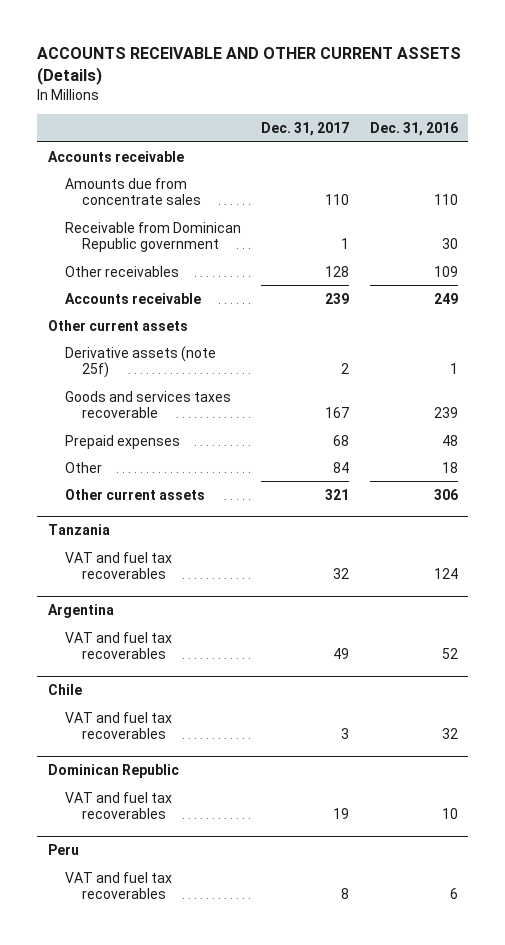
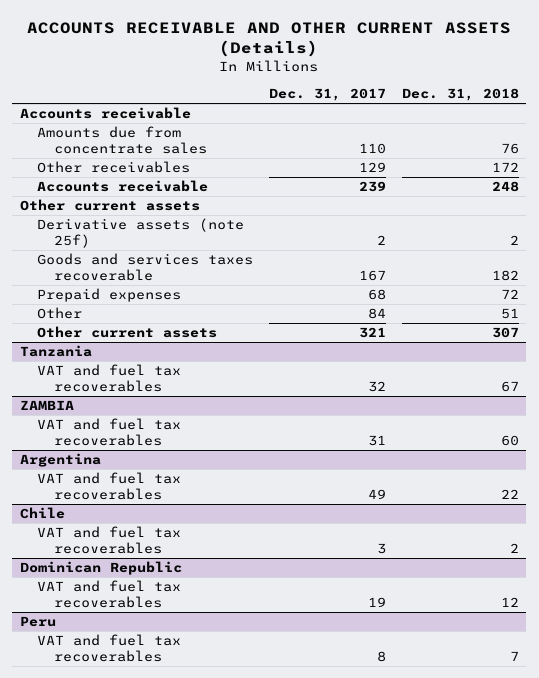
- | Dec. 31, 2017 | Dec. 31, 2016
+ | Dec. 31, 2017 | Dec. 31, 2018
- Receivable from Dominican Republic government | 1 | 30
- Other receivables | 128 | 109
+ Other receivables | 129 | 172
+ ZAMBIA
+ VAT and fuel tax recoverables | 31 | 60

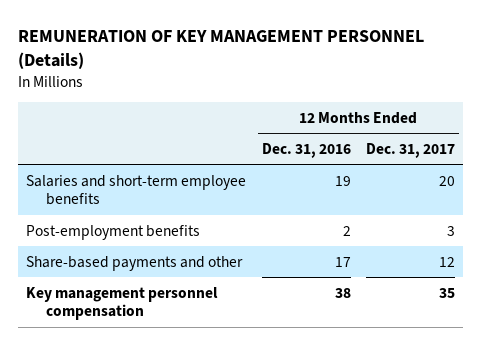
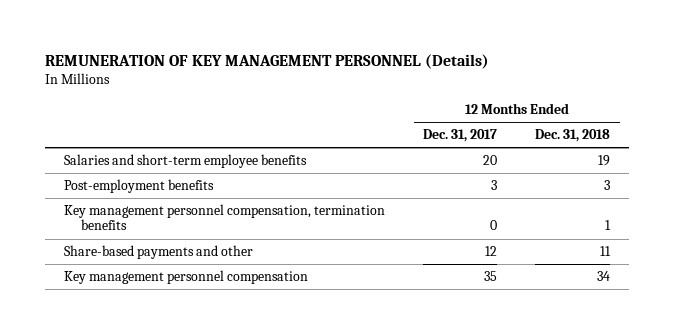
- | 12 Months Ended Dec. 31, 2016 | 12 Months Ended Dec. 31, 2017
+ | 12 Months Ended Dec. 31, 2017 | 12 Months Ended Dec. 31, 2018
+ Key management personnel compensation, termination benefits | 0 | 1

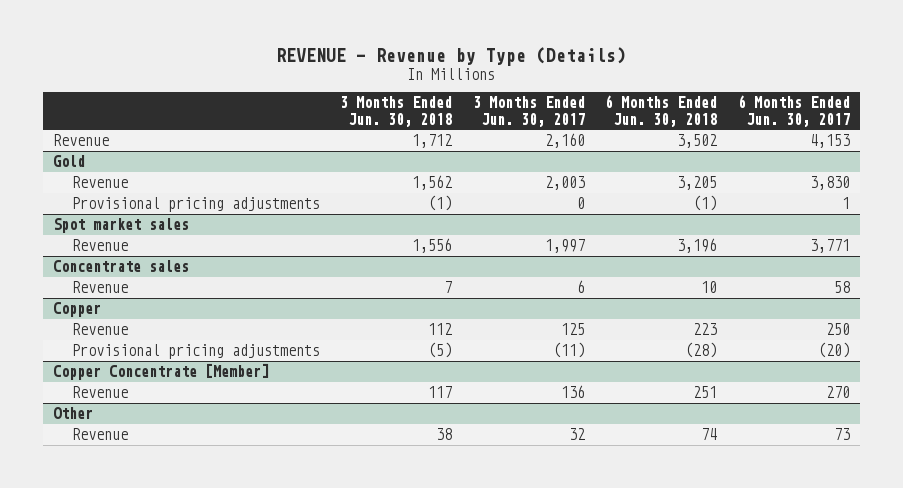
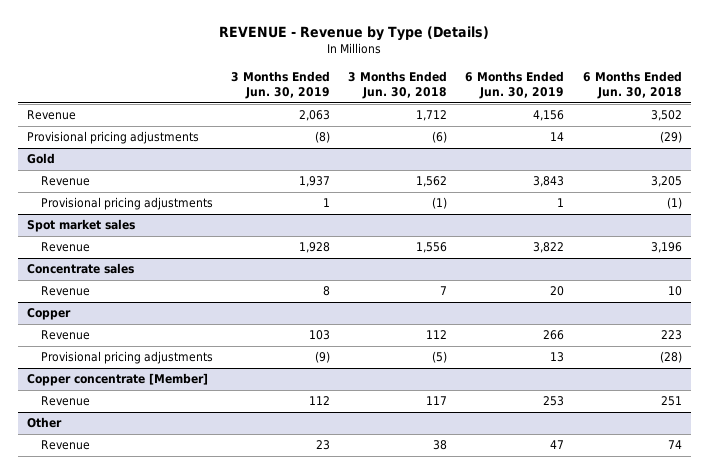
- | 3 Months Ended Jun. 30, 2018 | 3 Months Ended Jun. 30, 2017 | 6 Months Ended Jun. 30, 2018 | 6 Months Ended Jun. 30, 2017
+ | 3 Months Ended Jun. 30, 2019 | 3 Months Ended Jun. 30, 2018 | 6 Months Ended Jun. 30, 2019 | 6 Months Ended Jun. 30, 2018
+ Provisional pricing adjustments | (8) | (6) | 14 | (29)
- Copper Concentrate [Member]
+ Copper concentrate [Member]

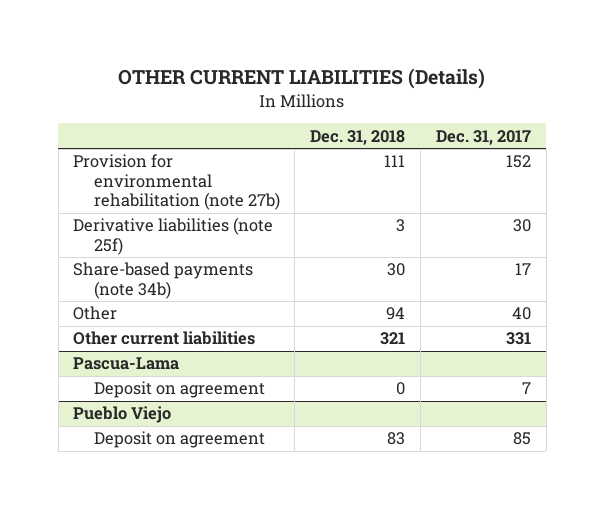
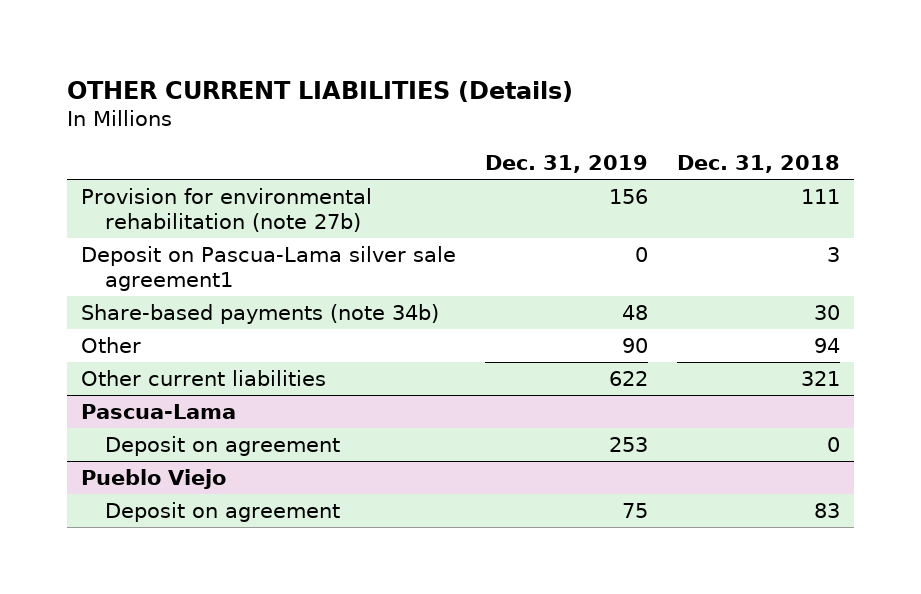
- | Dec. 31, 2018 | Dec. 31, 2017
+ | Dec. 31, 2019 | Dec. 31, 2018
- Derivative liabilities (note 25f) | 3 | 30
+ Deposit on Pascua-Lama silver sale agreement1 | 0 | 3

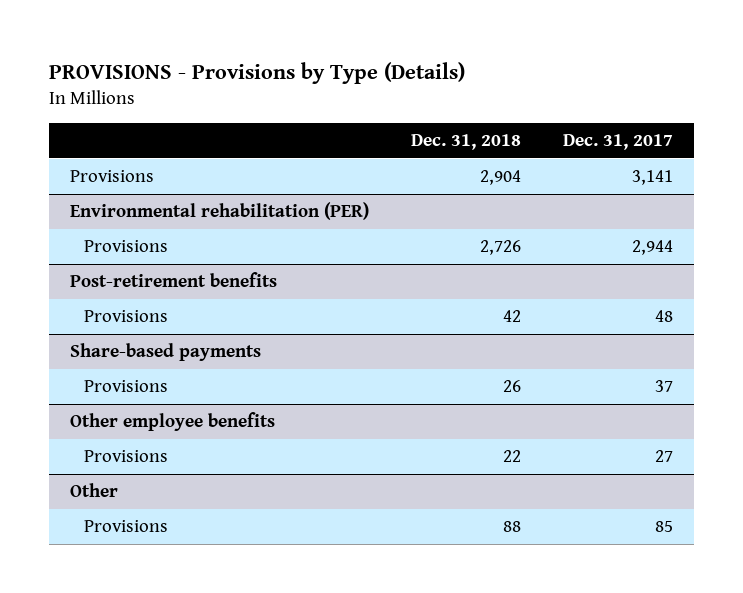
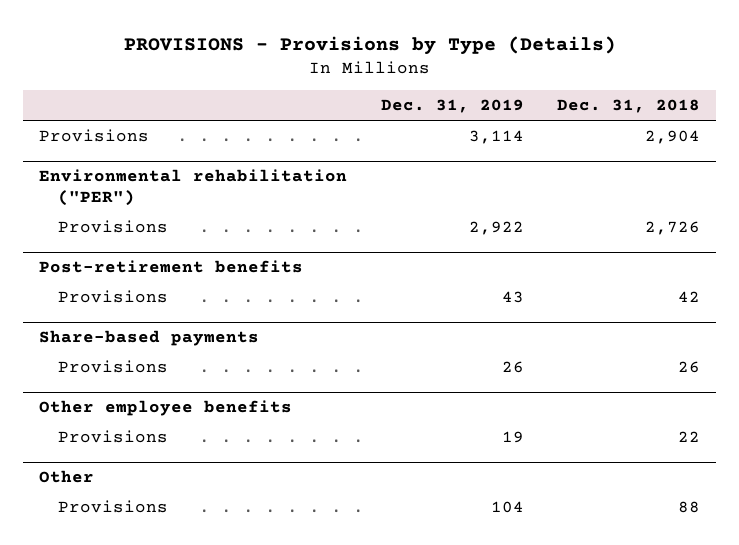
- | Dec. 31, 2018 | Dec. 31, 2017
+ | Dec. 31, 2019 | Dec. 31, 2018
- Environmental rehabilitation (PER)
+ Environmental rehabilitation ("PER")

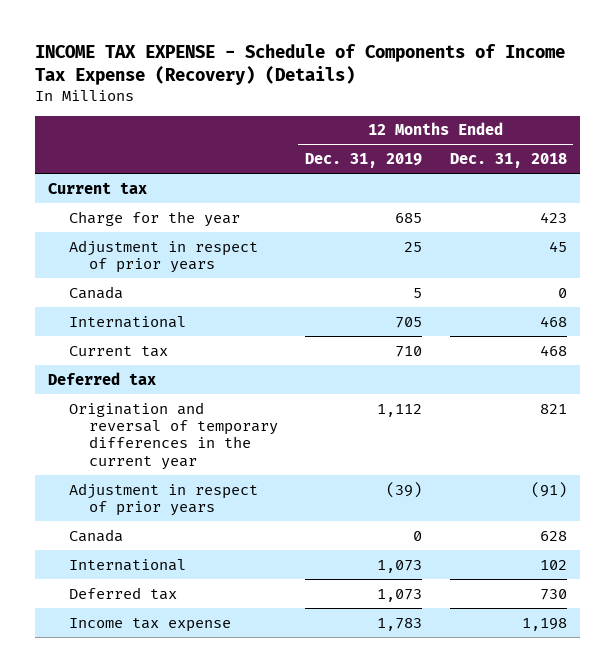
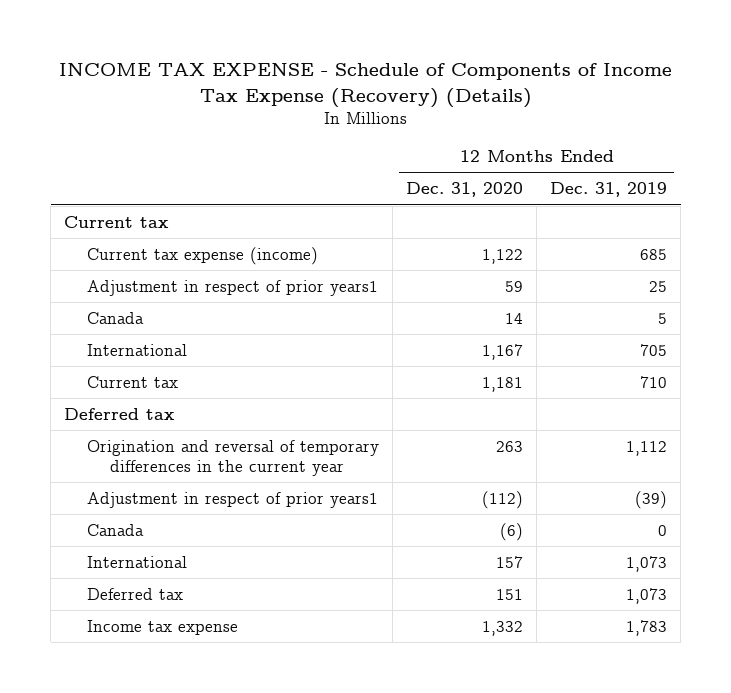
- | 12 Months Ended Dec. 31, 2019 | 12 Months Ended Dec. 31, 2018
+ | 12 Months Ended Dec. 31, 2020 | 12 Months Ended Dec. 31, 2019
- Charge for the year | 685 | 423
- Adjustment in respect of prior years | 25 | 45
+ Current tax expense (income) | 1,122 | 685
+ Adjustment in respect of prior years1 | 59 | 25
- Adjustment in respect of prior years | (39) | (91)
+ Adjustment in respect of prior years1 | (112) | (39)

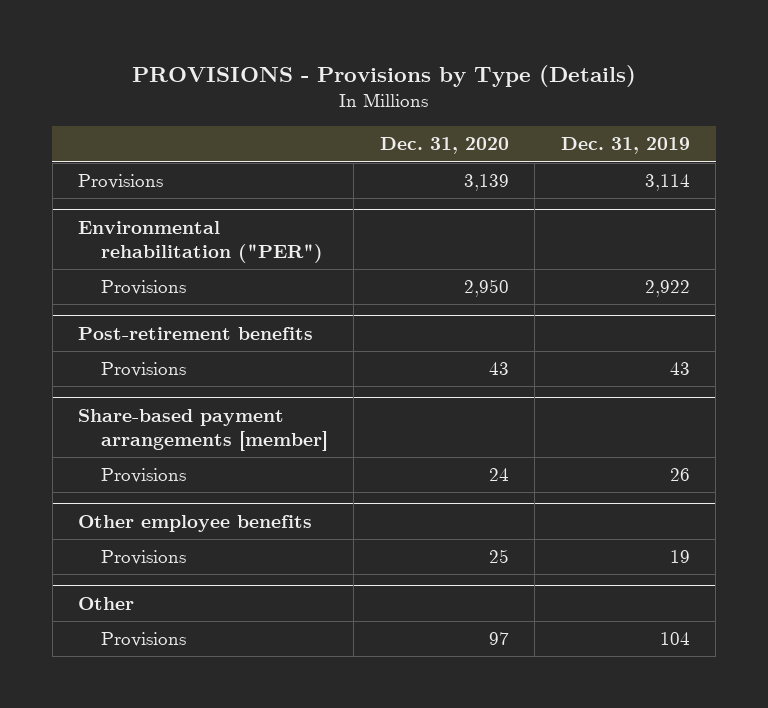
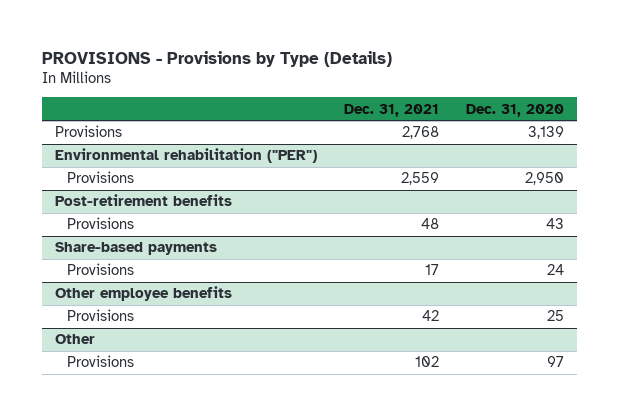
- | Dec. 31, 2020 | Dec. 31, 2019
+ | Dec. 31, 2021 | Dec. 31, 2020
- Share-based payment arrangements [member]
+ Share-based payments

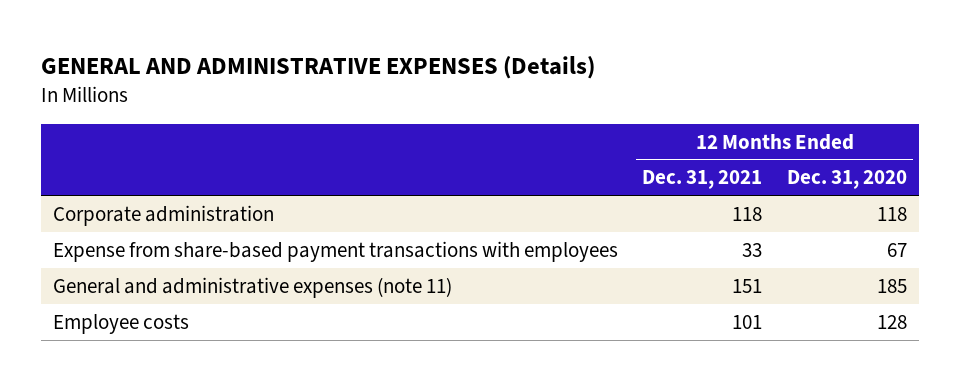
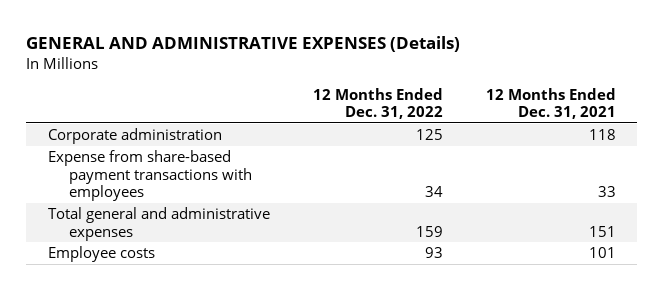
- | 12 Months Ended Dec. 31, 2021 | 12 Months Ended Dec. 31, 2020
+ | 12 Months Ended Dec. 31, 2022 | 12 Months Ended Dec. 31, 2021
- General and administrative expenses (note 11) | 151 | 185
+ Total general and administrative expenses | 159 | 151

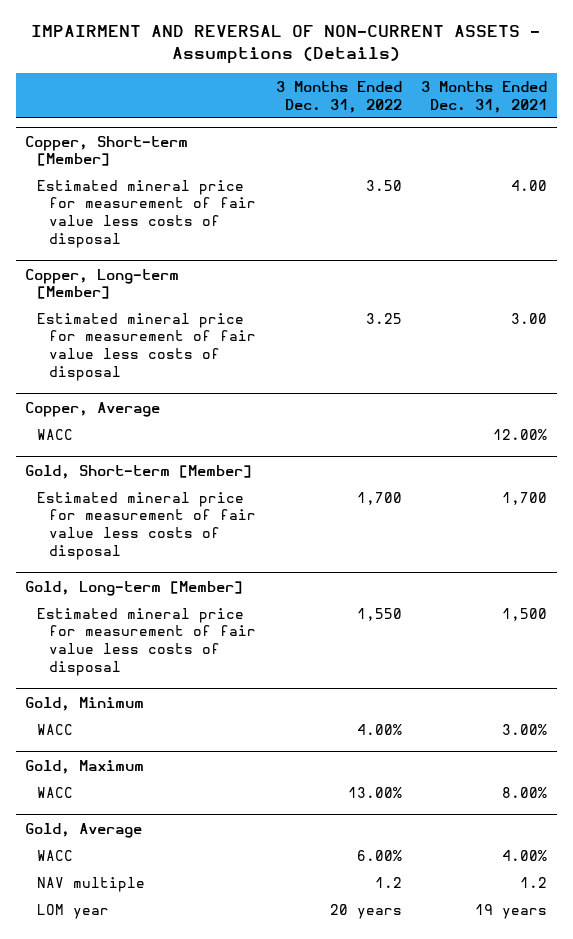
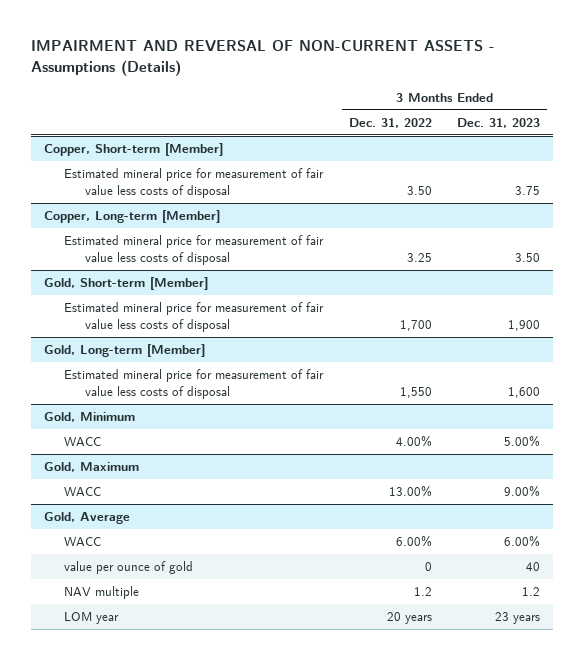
- | 3 Months Ended Dec. 31, 2022 | 3 Months Ended Dec. 31, 2021
+ | 3 Months Ended Dec. 31, 2022 | 3 Months Ended Dec. 31, 2023
- Copper, Average
- WACC | | 12.00%
@ Gold, Average
+ value per ounce of gold | 0 | 40

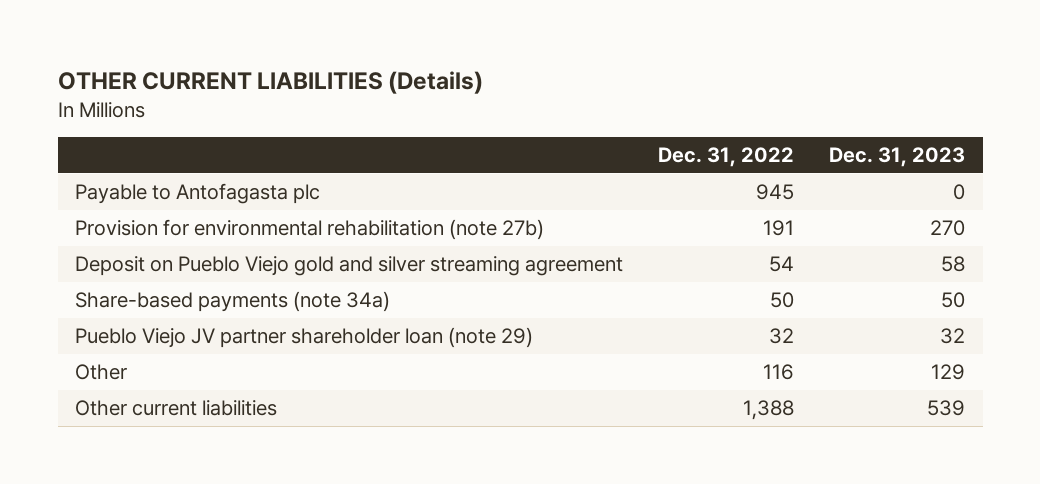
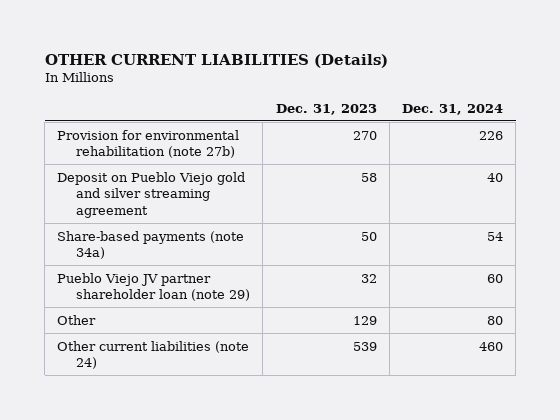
- | Dec. 31, 2022 | Dec. 31, 2023
+ | Dec. 31, 2023 | Dec. 31, 2024
- Payable to Antofagasta plc | 945 | 0
- Other current liabilities | 1,388 | 539
+ Other current liabilities (note 24) | 539 | 460

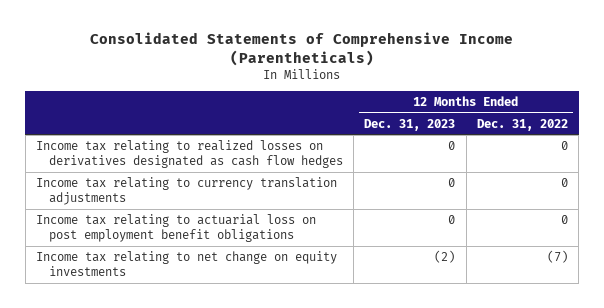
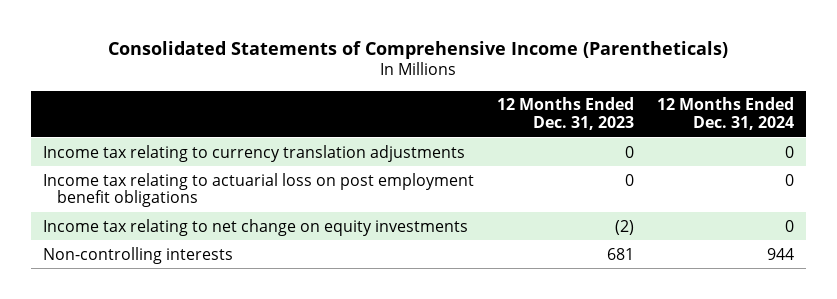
- | 12 Months Ended Dec. 31, 2023 | 12 Months Ended Dec. 31, 2022
+ | 12 Months Ended Dec. 31, 2023 | 12 Months Ended Dec. 31, 2024
- Income tax relating to realized losses on derivatives designated as cash flow hedges | 0 | 0
+ Non-controlling interests | 681 | 944

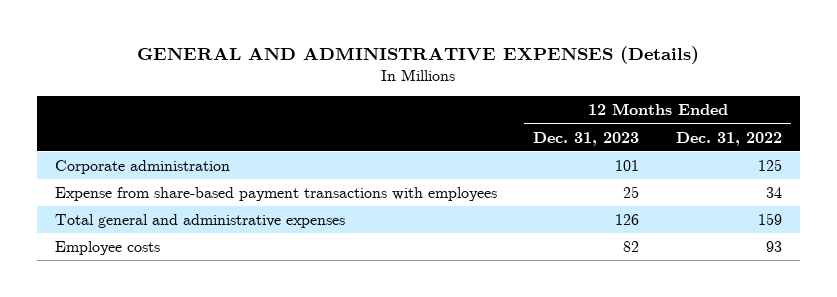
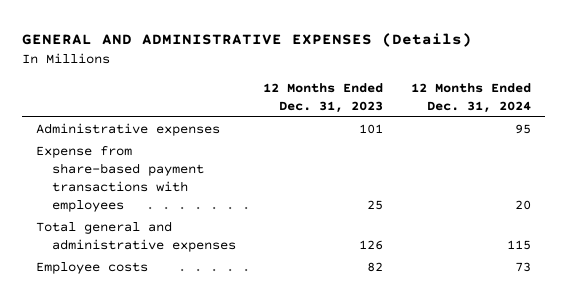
- | 12 Months Ended Dec. 31, 2023 | 12 Months Ended Dec. 31, 2022
+ | 12 Months Ended Dec. 31, 2023 | 12 Months Ended Dec. 31, 2024
- Corporate administration | 101 | 125
+ Administrative expenses | 101 | 95

